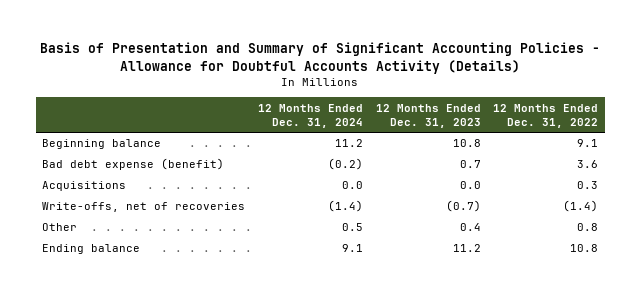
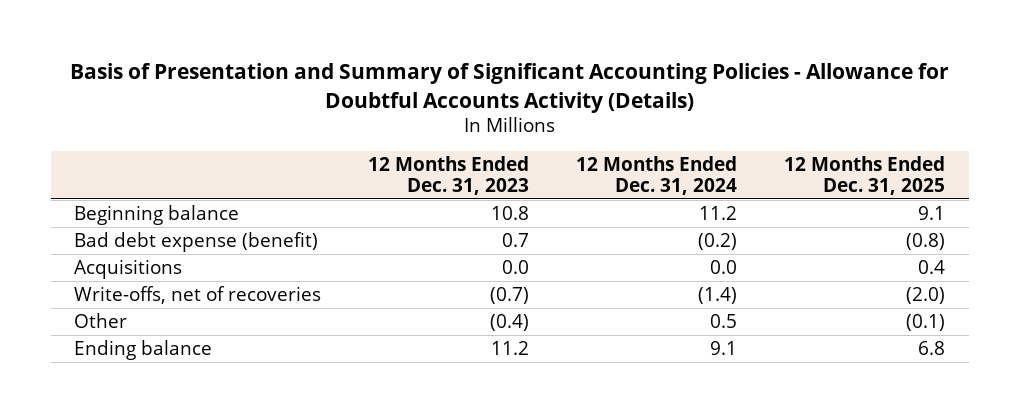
- | 12 Months Ended Dec. 31, 2024 | 12 Months Ended Dec. 31, 2023 | 12 Months Ended Dec. 31, 2022
+ | 12 Months Ended Dec. 31, 2023 | 12 Months Ended Dec. 31, 2024 | 12 Months Ended Dec. 31, 2025
- Other | 0.5 | 0.4 | 0.8
+ Other | (0.4) | 0.5 | (0.1)

